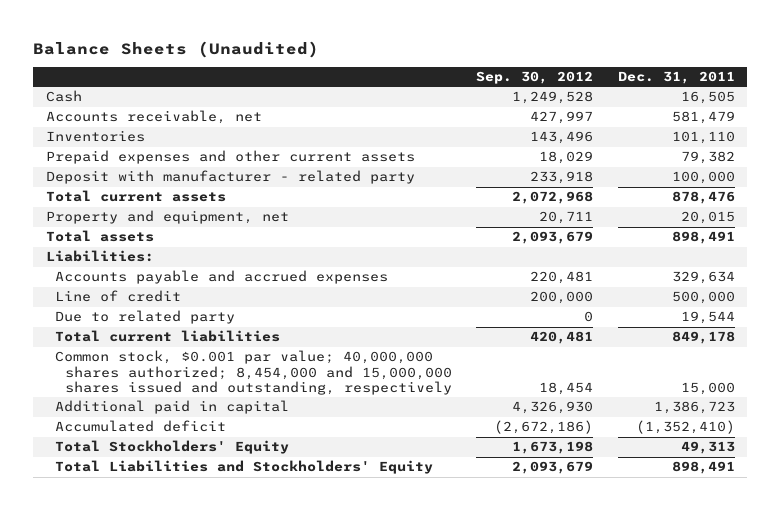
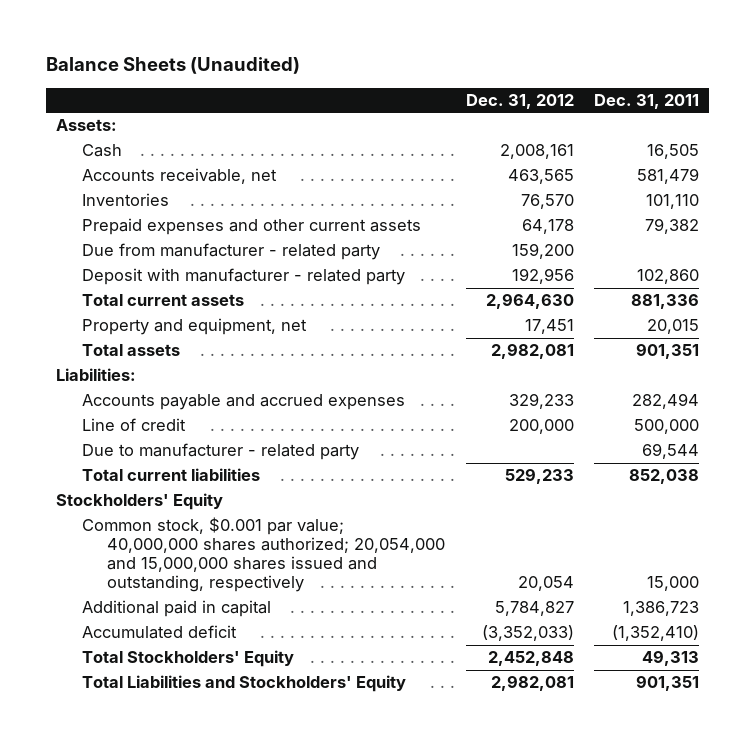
- | Sep. 30, 2012 | Dec. 31, 2011
+ | Dec. 31, 2012 | Dec. 31, 2011
+ Assets:
- Deposit with manufacturer - related party | 233,918 | 100,000
- Total current assets | 2,072,968 | 878,476
+ Due from manufacturer - related party | 159,200 |
+ Deposit with manufacturer - related party | 192,956 | 102,860
+ Total current assets | 2,964,630 | 881,336
- Total assets | 2,093,679 | 898,491
+ Total assets | 2,982,081 | 901,351
- Accounts payable and accrued expenses | 220,481 | 329,634
+ Accounts payable and accrued expenses | 329,233 | 282,494
- Due to related party | 0 | 19,544
- Total current liabilities | 420,481 | 849,178
- Common stock, $0.001 par value; 40,000,000 shares authorized; 8,454,000 and 15,000,000 shares issued and outstanding, respectively | 18,454 | 15,000
+ Due to manufacturer - related party | | 69,544
+ Total current liabilities | 529,233 | 852,038
+ Stockholders' Equity
+ Common stock, $0.001 par value; 40,000,000 shares authorized; 20,054,000 and 15,000,000 shares issued and outstanding, respectively | 20,054 | 15,000
- Total Liabilities and Stockholders' Equity | 2,093,679 | 898,491
+ Total Liabilities and Stockholders' Equity | 2,982,081 | 901,351

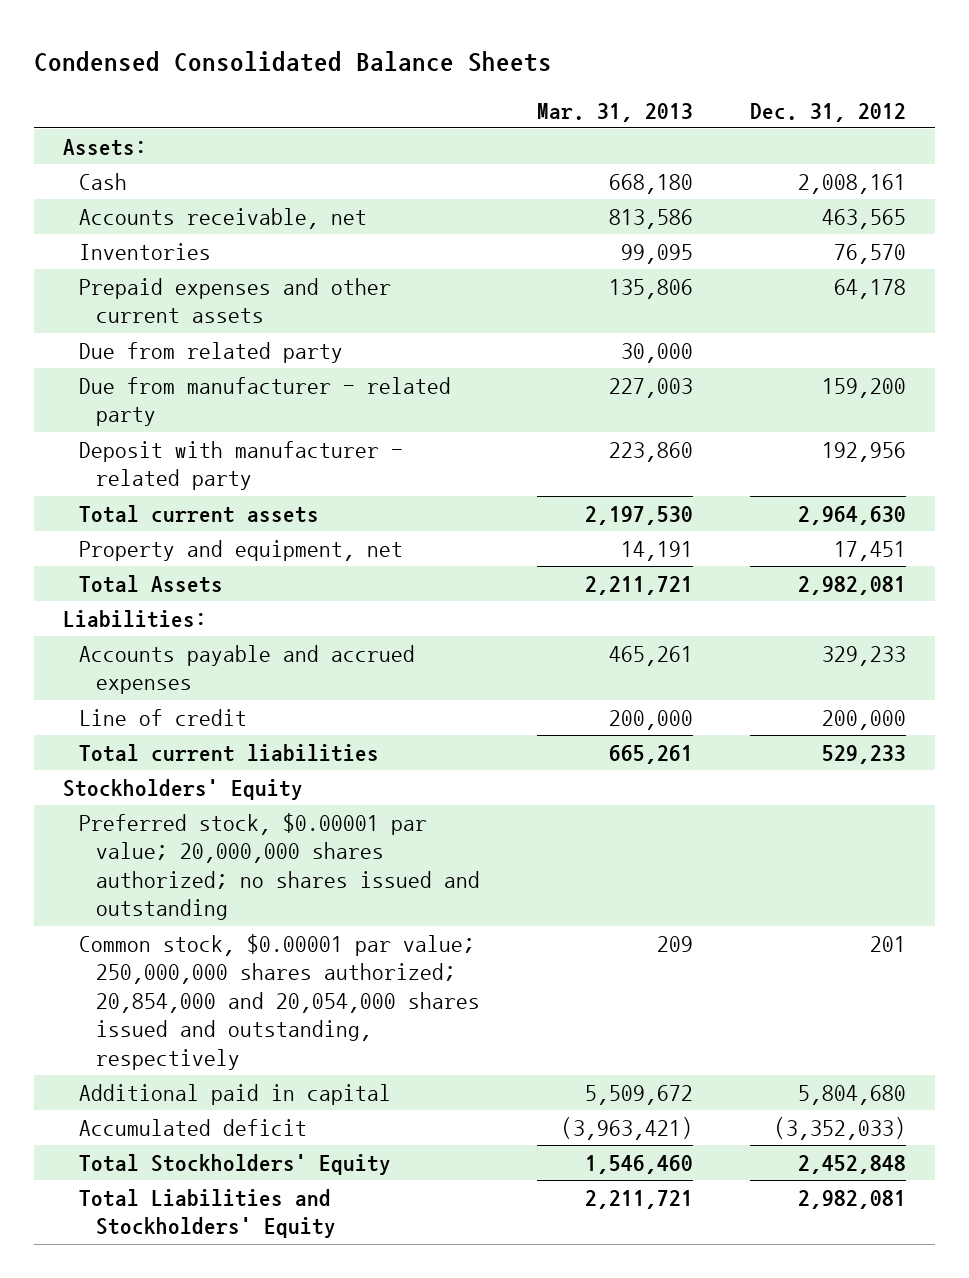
- Balance Sheets (Unaudited)
+ Condensed Consolidated Balance Sheets
- | Dec. 31, 2012 | Dec. 31, 2011
+ | Mar. 31, 2013 | Dec. 31, 2012
+ Due from related party | 30,000 |
- Total assets | 2,982,081 | 901,351
+ Total Assets | 2,211,721 | 2,982,081
- Due to manufacturer - related party | | 69,544
- Common stock, $0.001 par value; 40,000,000 shares authorized; 20,054,000 and 15,000,000 shares issued and outstanding, respectively | 20,054 | 15,000
- Additional paid in capital | 5,784,827 | 1,386,723
+ Preferred stock, $0.00001 par value; 20,000,000 shares authorized; no shares issued and outstanding
+ Common stock, $0.00001 par value; 250,000,000 shares authorized; 20,854,000 and 20,054,000 shares issued and outstanding, respectively | 209 | 201
+ Additional paid in capital | 5,509,672 | 5,804,680

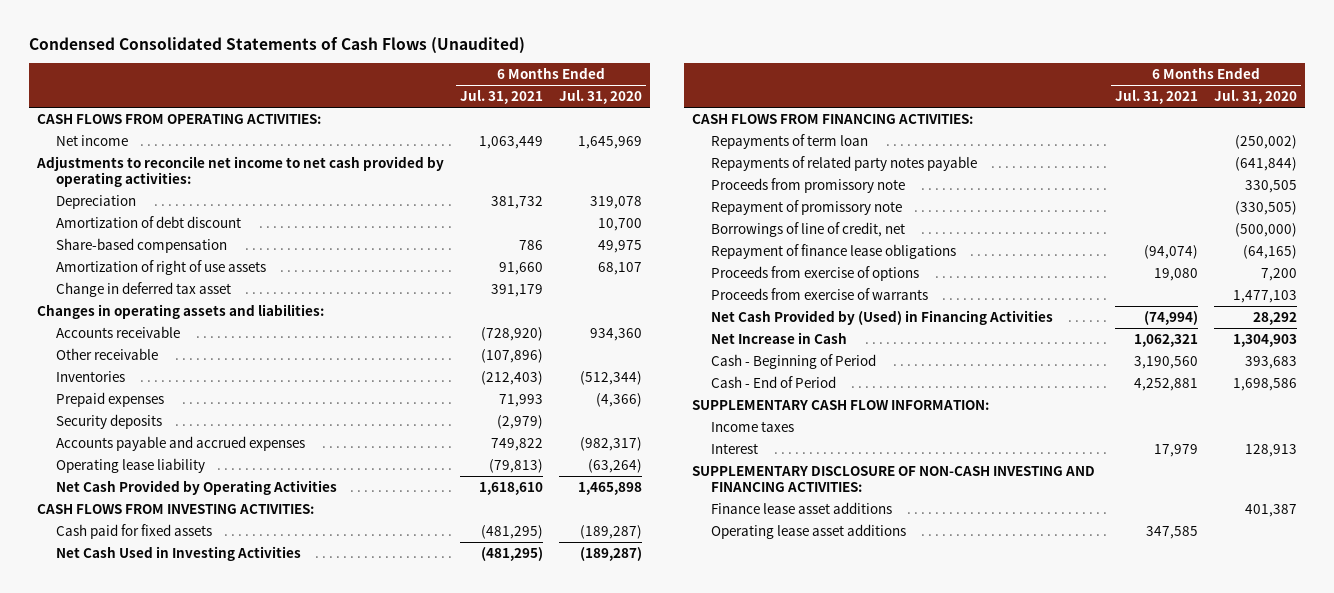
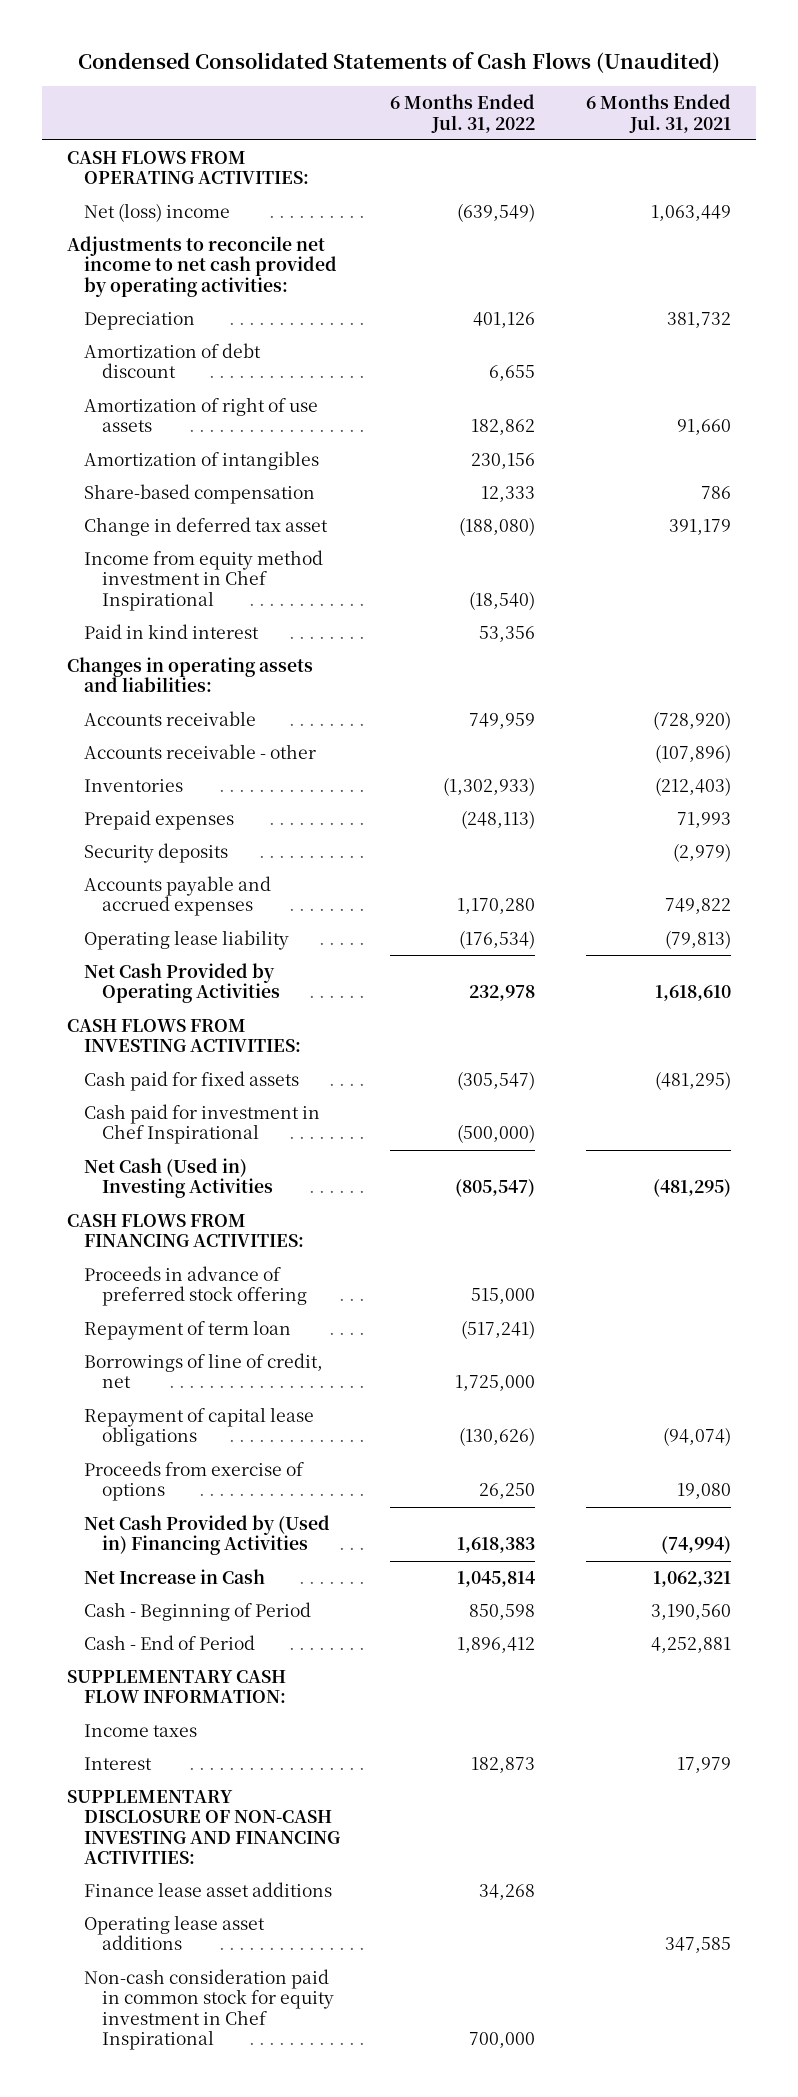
- | 6 Months Ended Jul. 31, 2021 | 6 Months Ended Jul. 31, 2020
+ | 6 Months Ended Jul. 31, 2022 | 6 Months Ended Jul. 31, 2021
- Net income | 1,063,449 | 1,645,969
+ Net (loss) income | (639,549) | 1,063,449
+ Amortization of intangibles | 230,156 |
moved down: Share-based compensation | 12,333 | 786
+ Income from equity method investment in Chef Inspirational | (18,540) |
+ Paid in kind interest | 53,356 |
- Other receivable | (107,896) |
+ Accounts receivable - other | | (107,896)
- Net Cash Used in Investing Activities | (481,295) | (189,287)
+ Cash paid for investment in Chef Inspirational | (500,000) |
+ Net Cash (Used in) Investing Activities | (805,547) | (481,295)
- Repayments of term loan | | (250,002)
- Repayments of related party notes payable | | (641,844)
- Proceeds from promissory note | | 330,505
- Repayment of promissory note | | (330,505)
+ Proceeds in advance of preferred stock offering | 515,000 |
+ Repayment of term loan | (517,241) |
- Repayment of finance lease obligations | (94,074) | (64,165)
+ Repayment of capital lease obligations | (130,626) | (94,074)
- Proceeds from exercise of warrants | | 1,477,103
- Net Cash Provided by (Used) in Financing Activities | (74,994) | 28,292
+ Net Cash Provided by (Used in) Financing Activities | 1,618,383 | (74,994)
+ Non-cash consideration paid in common stock for equity investment in Chef Inspirational | 700,000 |

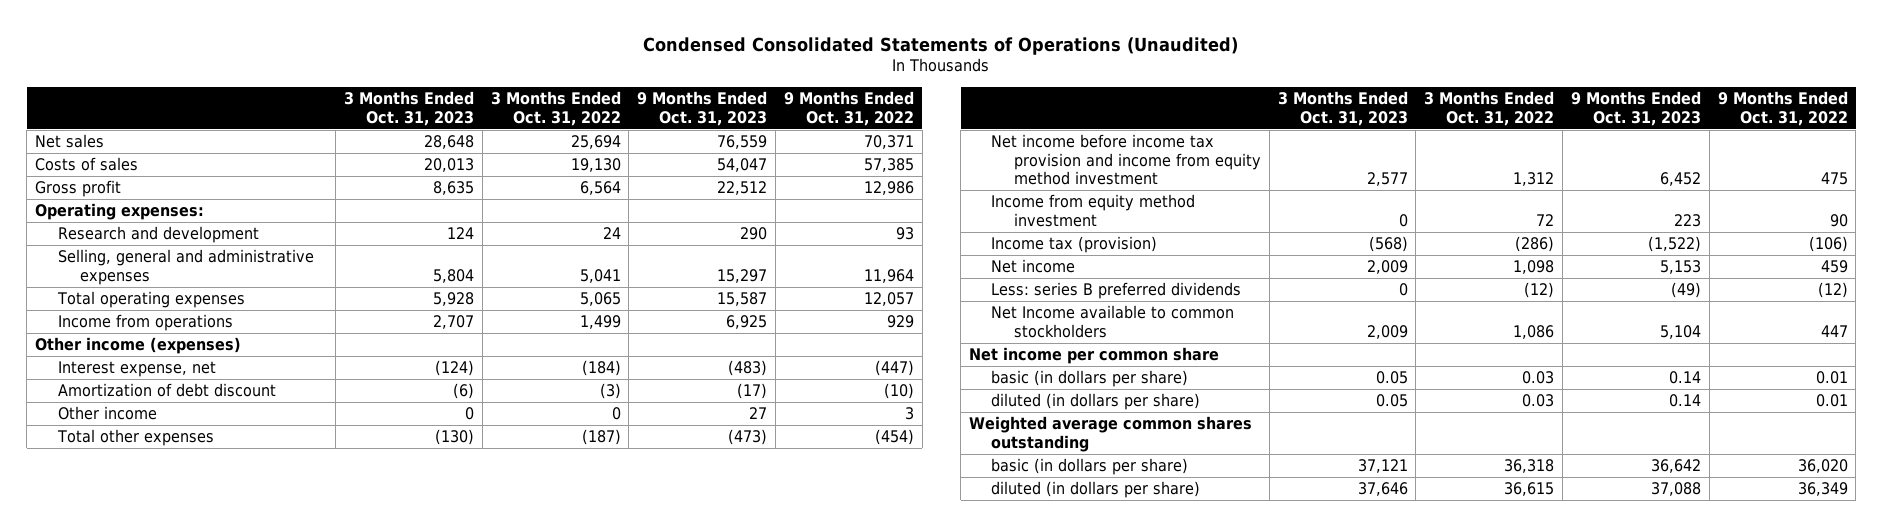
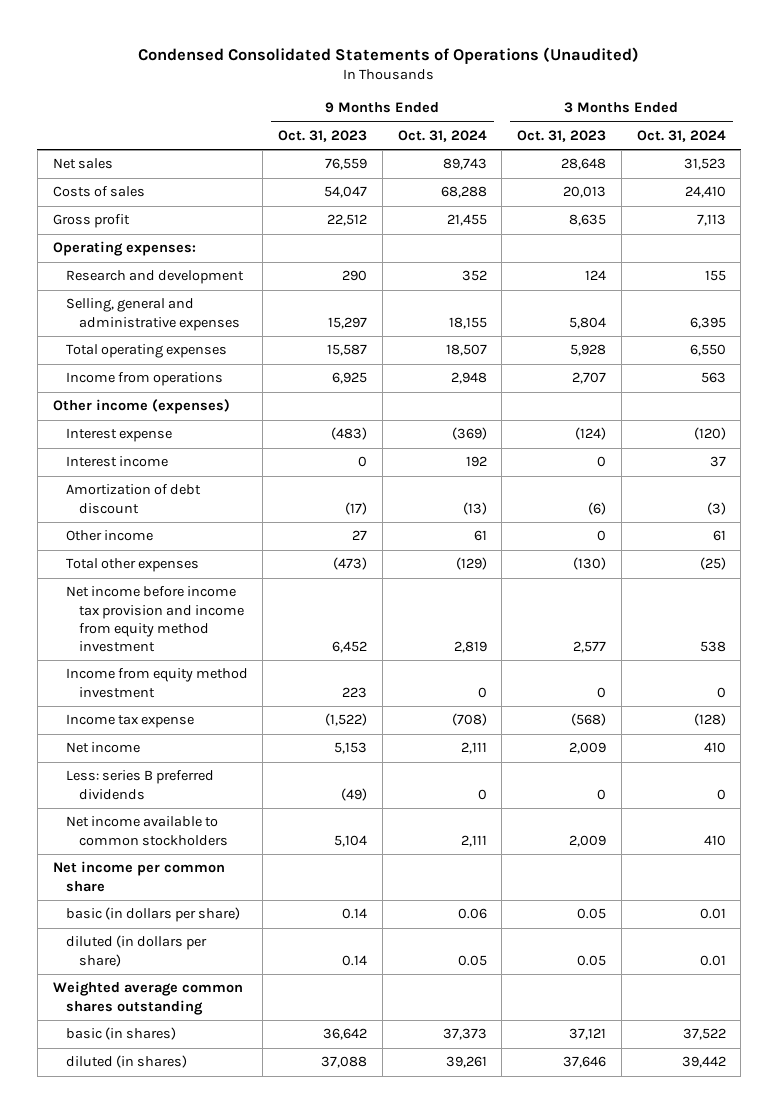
- | 3 Months Ended Oct. 31, 2023 | 3 Months Ended Oct. 31, 2022 | 9 Months Ended Oct. 31, 2023 | 9 Months Ended Oct. 31, 2022
+ | 9 Months Ended Oct. 31, 2023 | 9 Months Ended Oct. 31, 2024 | 3 Months Ended Oct. 31, 2023 | 3 Months Ended Oct. 31, 2024
- Interest expense, net | (124) | (184) | (483) | (447)
+ Interest expense | (483) | (369) | (124) | (120)
+ Interest income | 0 | 192 | 0 | 37
- Income tax (provision) | (568) | (286) | (1,522) | (106)
+ Income tax expense | (1,522) | (708) | (568) | (128)
- Net Income available to common stockholders | 2,009 | 1,086 | 5,104 | 447
+ Net income available to common stockholders | 5,104 | 2,111 | 2,009 | 410
- basic (in dollars per share) | 37,121 | 36,318 | 36,642 | 36,020
- diluted (in dollars per share) | 37,646 | 36,615 | 37,088 | 36,349
+ basic (in shares) | 36,642 | 37,373 | 37,121 | 37,522
+ diluted (in shares) | 37,088 | 39,261 | 37,646 | 39,442

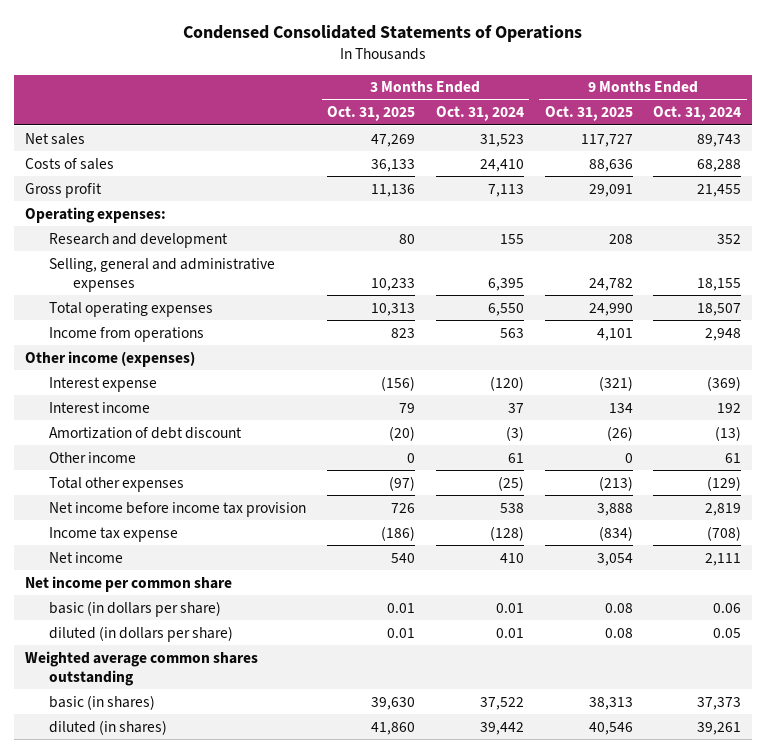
- Condensed Consolidated Statements of Operations (Unaudited)
+ Condensed Consolidated Statements of Operations
- | 9 Months Ended Oct. 31, 2023 | 9 Months Ended Oct. 31, 2024 | 3 Months Ended Oct. 31, 2023 | 3 Months Ended Oct. 31, 2024
+ | 3 Months Ended Oct. 31, 2025 | 3 Months Ended Oct. 31, 2024 | 9 Months Ended Oct. 31, 2025 | 9 Months Ended Oct. 31, 2024
- Net income before income tax provision and income from equity method investment | 6,452 | 2,819 | 2,577 | 538
- Income from equity method investment | 223 | 0 | 0 | 0
+ Net income before income tax provision | 726 | 538 | 3,888 | 2,819
- Less: series B preferred dividends | (49) | 0 | 0 | 0
- Net income available to common stockholders | 5,104 | 2,111 | 2,009 | 410

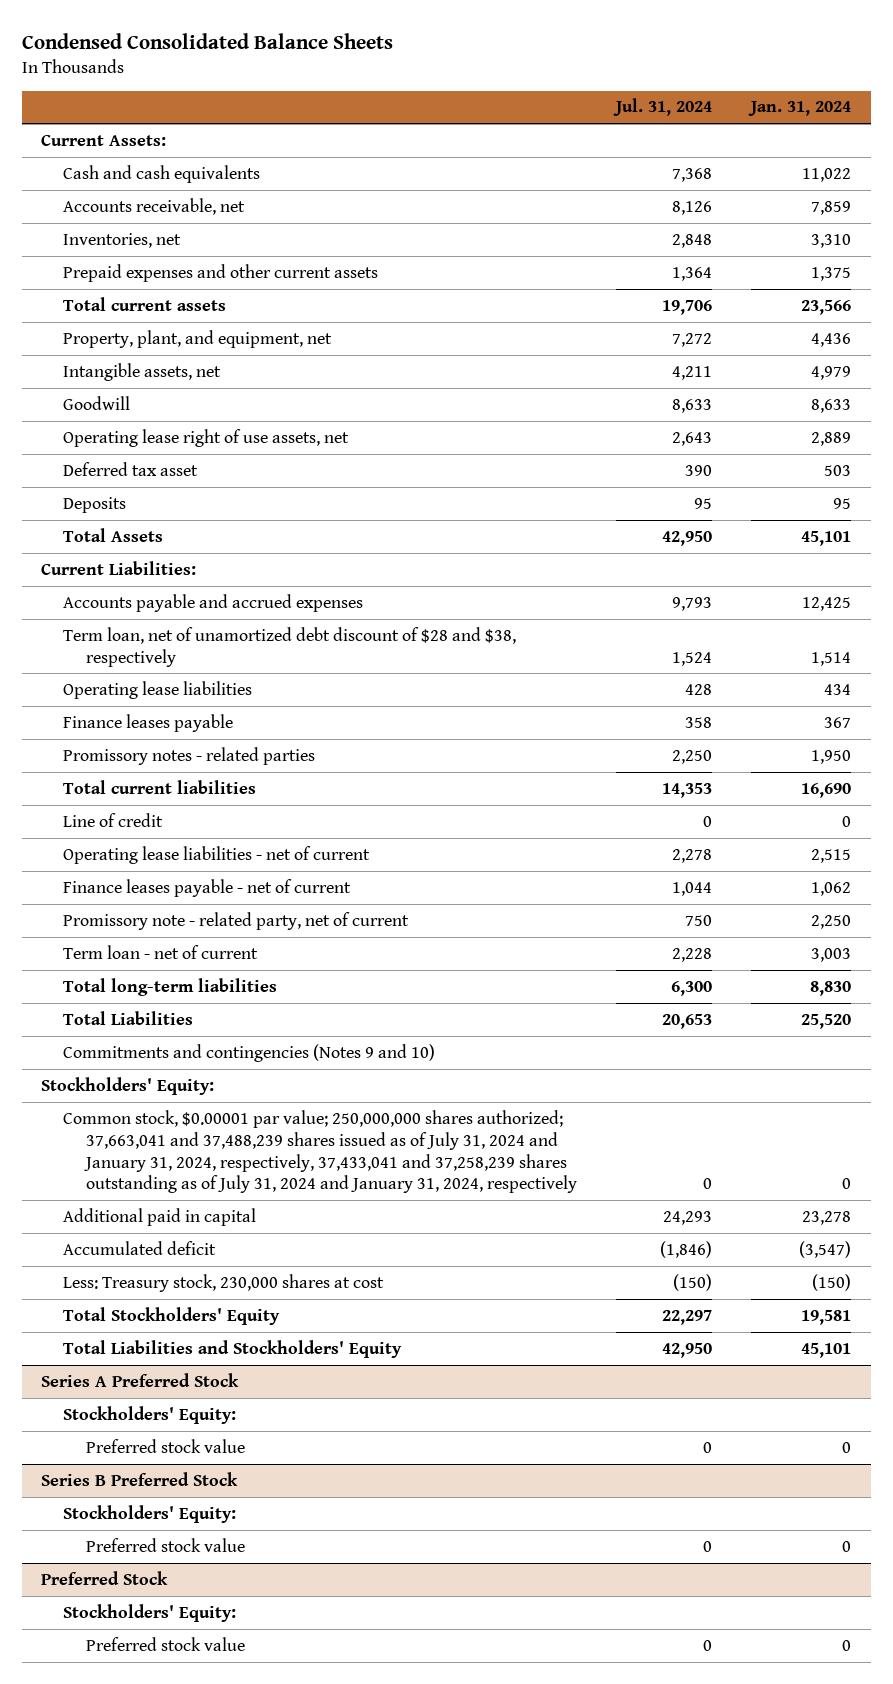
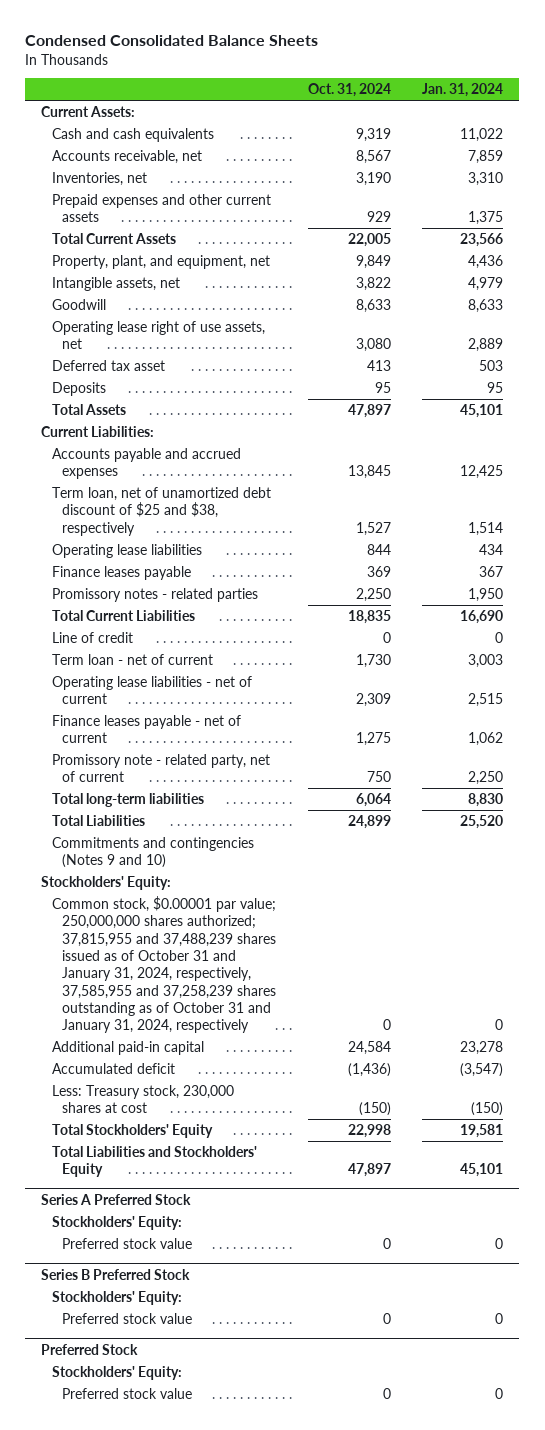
- | Jul. 31, 2024 | Jan. 31, 2024
+ | Oct. 31, 2024 | Jan. 31, 2024
- Total current assets | 19,706 | 23,566
+ Total Current Assets | 22,005 | 23,566
- Term loan, net of unamortized debt discount of $28 and $38, respectively | 1,524 | 1,514
+ Term loan, net of unamortized debt discount of $25 and $38, respectively | 1,527 | 1,514
- Total current liabilities | 14,353 | 16,690
+ Total Current Liabilities | 18,835 | 16,690
moved up: Term loan - net of current | 1,730 | 3,003
- Common stock, $0.00001 par value; 250,000,000 shares authorized; 37,663,041 and 37,488,239 shares issued as of July 31, 2024 and January 31, 2024, respectively, 37,433,041 and 37,258,239 shares outstanding as of July 31, 2024 and January 31, 2024, respectively | 0 | 0
- Additional paid in capital | 24,293 | 23,278
+ Common stock, $0.00001 par value; 250,000,000 shares authorized; 37,815,955 and 37,488,239 shares issued as of October 31 and January 31, 2024, respectively, 37,585,955 and 37,258,239 shares outstanding as of October 31 and January 31, 2024, respectively | 0 | 0
+ Additional paid-in capital | 24,584 | 23,278

